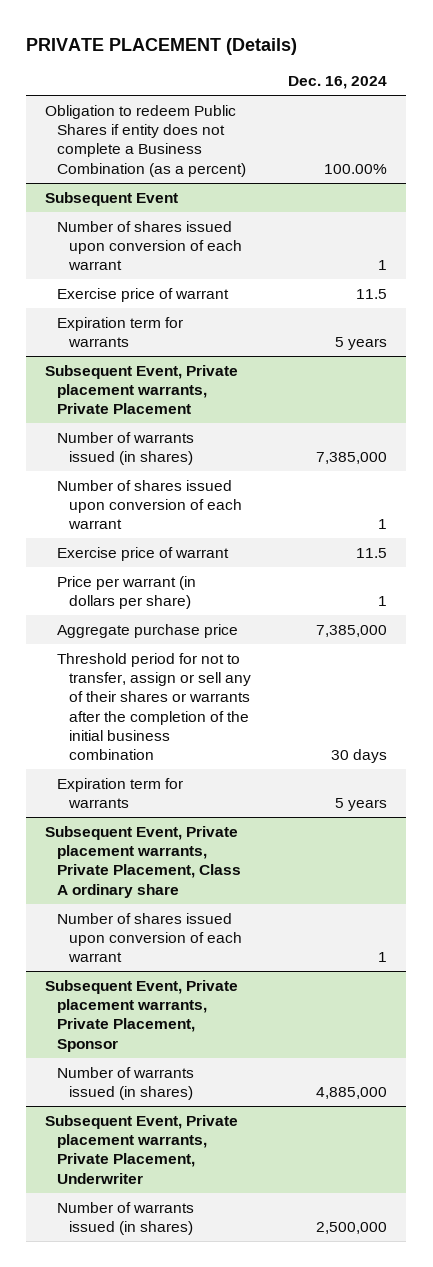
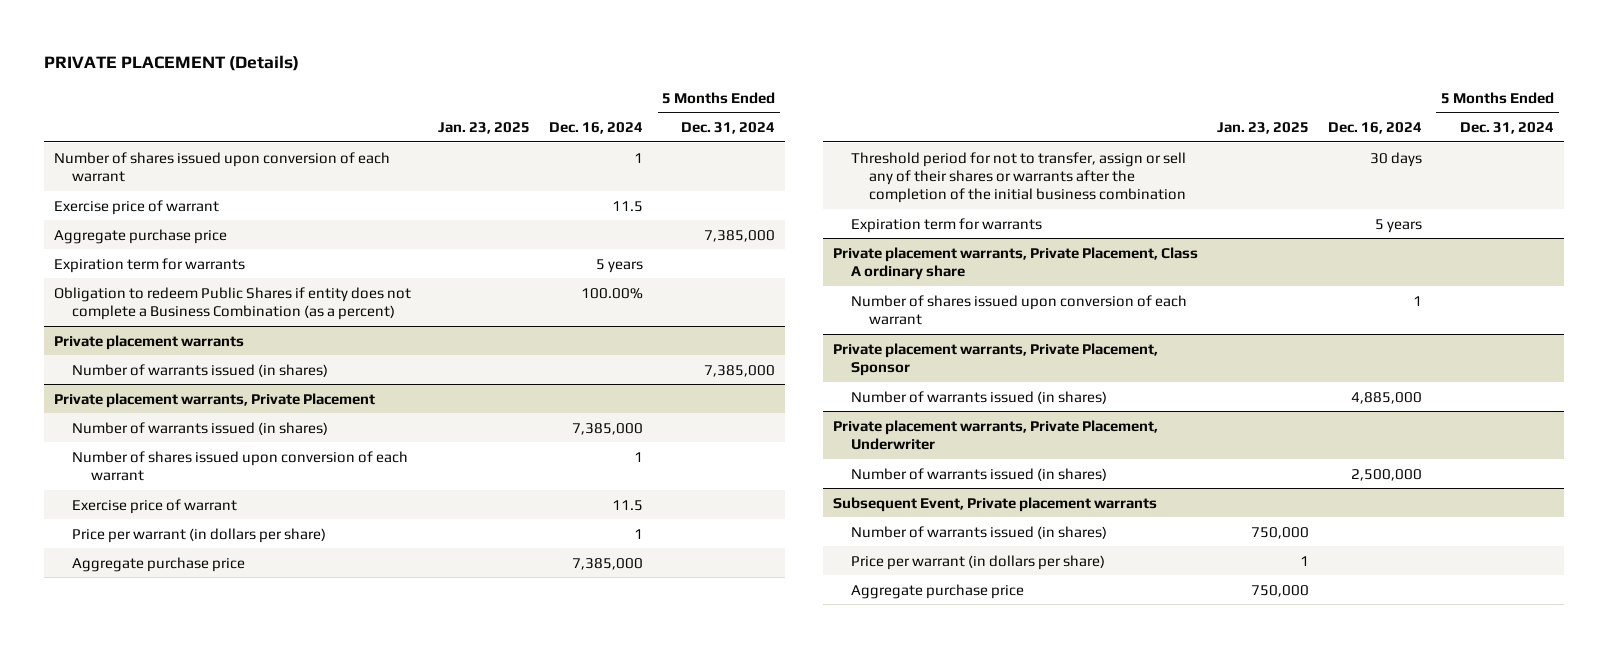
- | Dec. 16, 2024
+ | Jan. 23, 2025 | Dec. 16, 2024 | 5 Months Ended Dec. 31, 2024
- Subsequent Event
+ Aggregate purchase price | | | 7,385,000
- Subsequent Event, Private placement warrants, Private Placement
moved down: Obligation to redeem Public Shares if entity does not complete a Business Combination (as a percent) | | 100.00% |
+ Private placement warrants
+ Number of warrants issued (in shares) | | | 7,385,000
+ Private placement warrants, Private Placement
- Subsequent Event, Private placement warrants, Private Placement, Class A ordinary share
+ Private placement warrants, Private Placement, Class A ordinary share
- Subsequent Event, Private placement warrants, Private Placement, Sponsor
+ Private placement warrants, Private Placement, Sponsor
- Subsequent Event, Private placement warrants, Private Placement, Underwriter
+ Private placement warrants, Private Placement, Underwriter
+ Subsequent Event, Private placement warrants
+ Number of warrants issued (in shares) | 750,000 | |
+ Price per warrant (in dollars per share) | 1 | |
+ Aggregate purchase price | 750,000 | |

